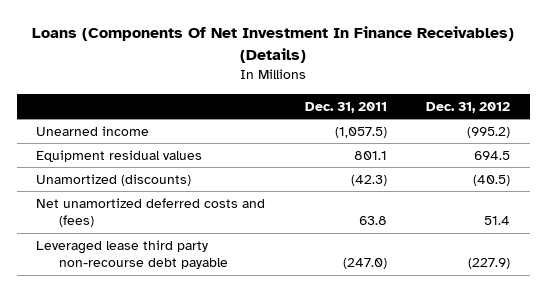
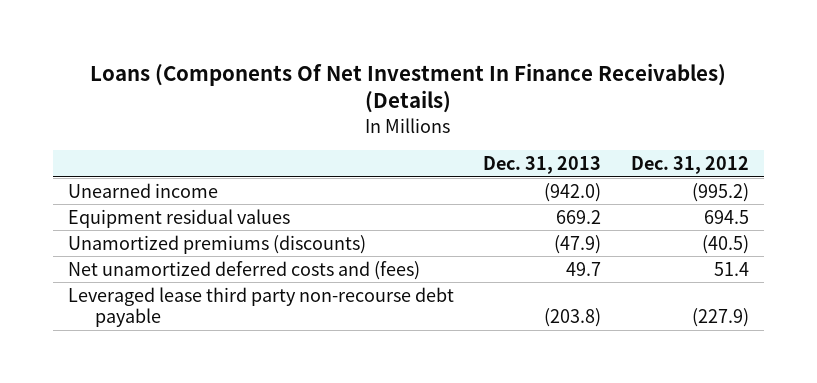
- | Dec. 31, 2011 | Dec. 31, 2012
+ | Dec. 31, 2013 | Dec. 31, 2012
- Unamortized (discounts) | (42.3) | (40.5)
+ Unamortized premiums (discounts) | (47.9) | (40.5)

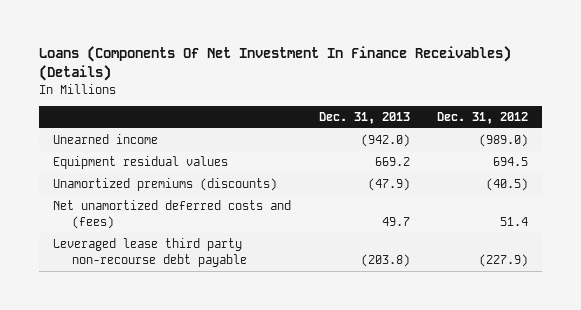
- Unearned income | (942.0) | (995.2)
+ Unearned income | (942.0) | (989.0)

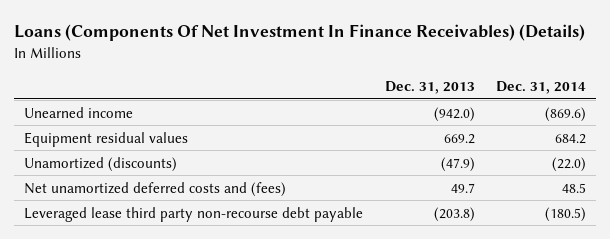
- | Dec. 31, 2013 | Dec. 31, 2012
+ | Dec. 31, 2013 | Dec. 31, 2014
- Unamortized premiums (discounts) | (47.9) | (40.5)
+ Unamortized (discounts) | (47.9) | (22.0)

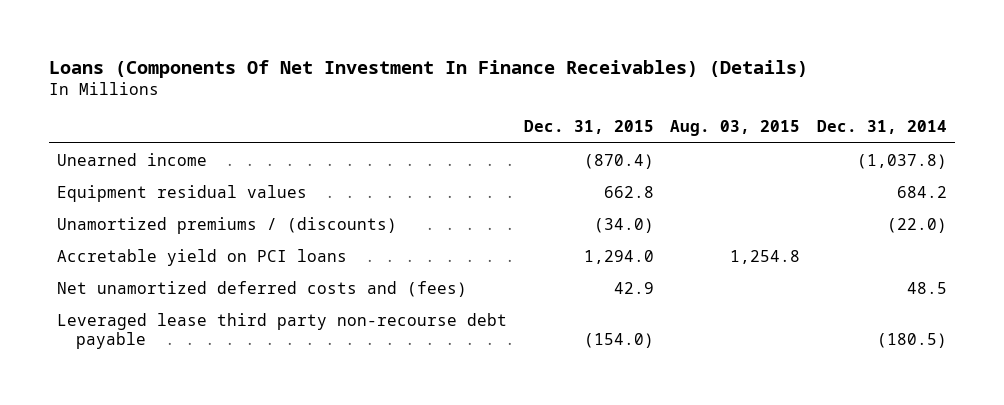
- | Dec. 31, 2013 | Dec. 31, 2014
+ | Dec. 31, 2015 | Aug. 03, 2015 | Dec. 31, 2014
- Unearned income | (942.0) | (869.6)
+ Unearned income | (870.4) | | (1,037.8)
- Unamortized (discounts) | (47.9) | (22.0)
+ Unamortized premiums / (discounts) | (34.0) | | (22.0)
+ Accretable yield on PCI loans | 1,294.0 | 1,254.8 |

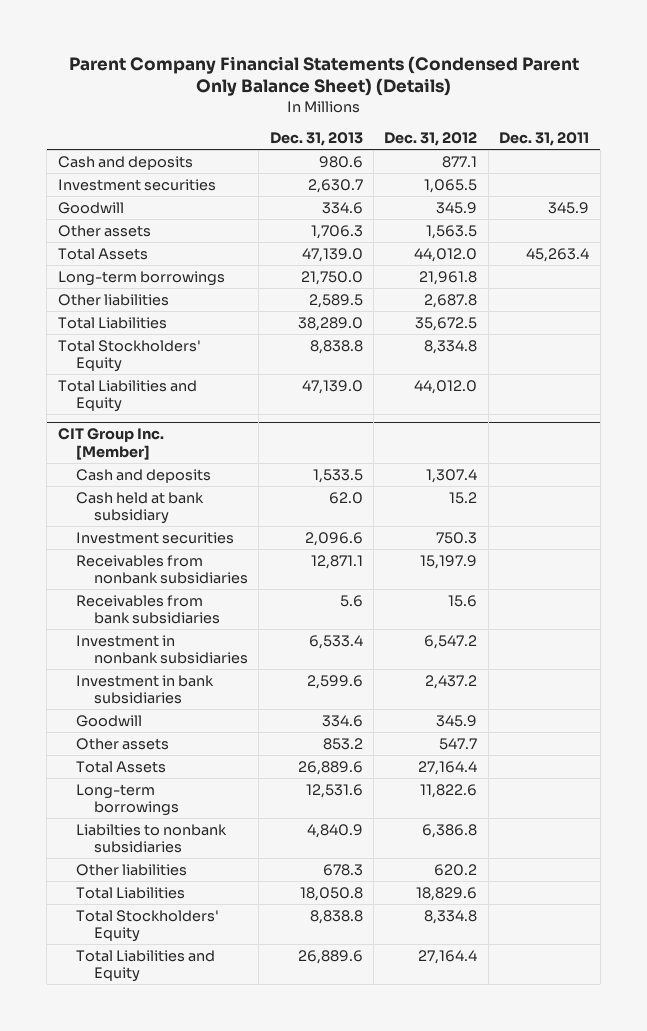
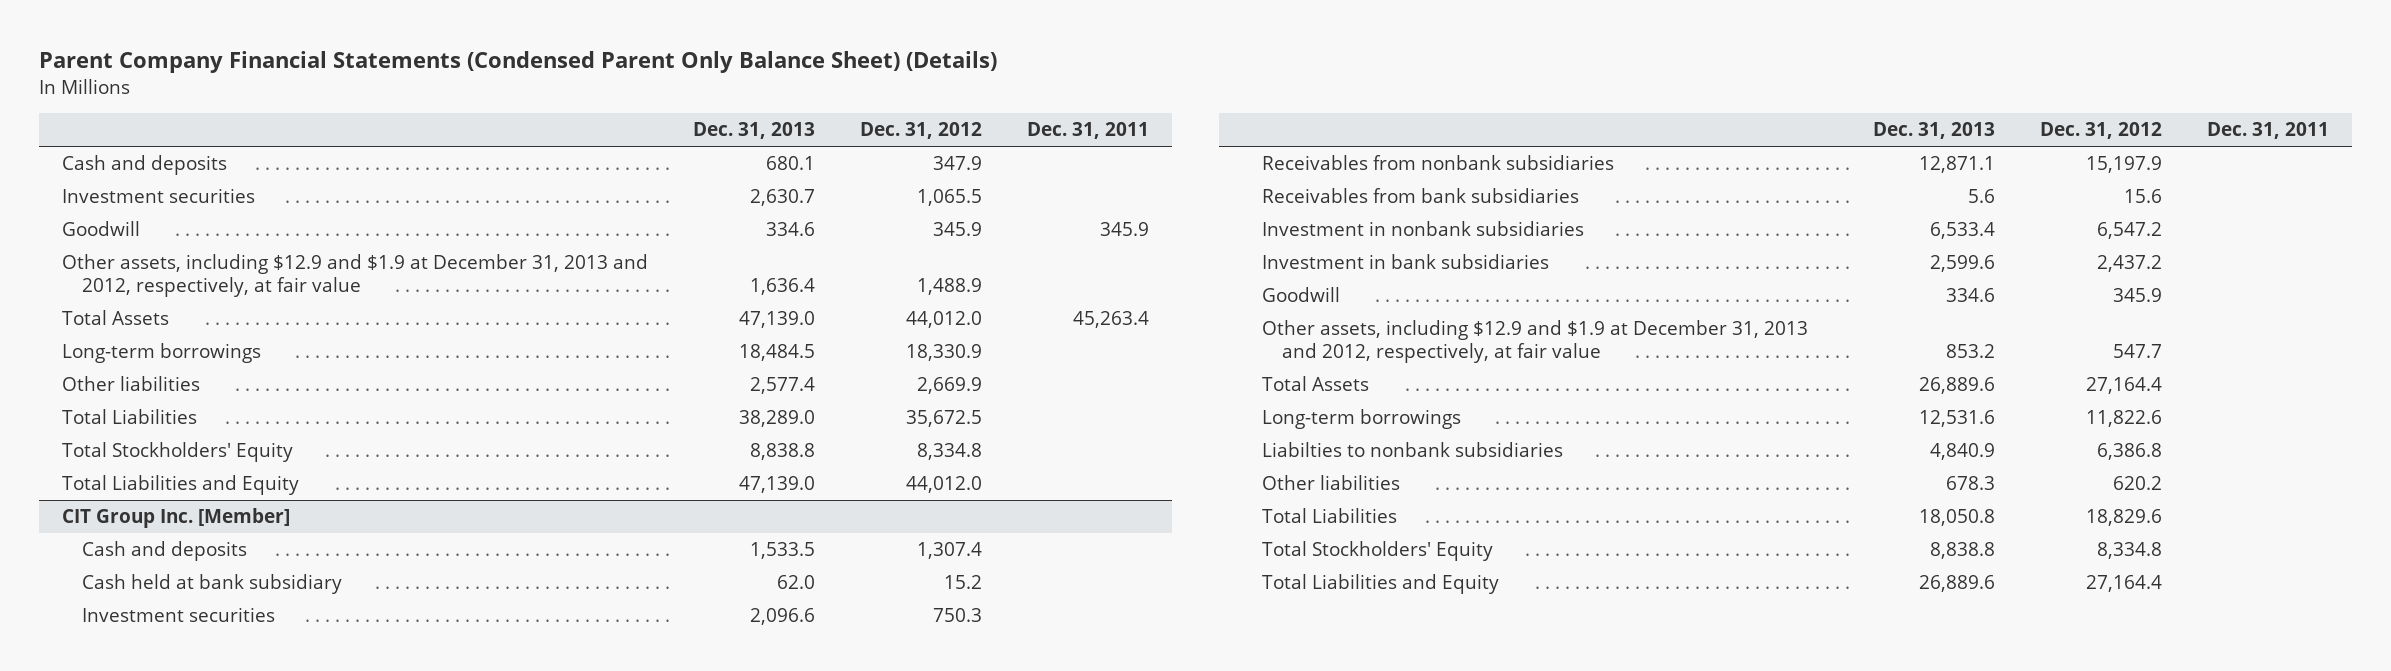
- Cash and deposits | 980.6 | 877.1 |
+ Cash and deposits | 680.1 | 347.9 |
- Other assets | 1,706.3 | 1,563.5 |
+ Other assets, including $12.9 and $1.9 at December 31, 2013 and 2012, respectively, at fair value | 1,636.4 | 1,488.9 |
- Long-term borrowings | 21,750.0 | 21,961.8 |
- Other liabilities | 2,589.5 | 2,687.8 |
+ Long-term borrowings | 18,484.5 | 18,330.9 |
+ Other liabilities | 2,577.4 | 2,669.9 |
@ CIT Group Inc. [Member]
- Other assets | 853.2 | 547.7 |
+ Other assets, including $12.9 and $1.9 at December 31, 2013 and 2012, respectively, at fair value | 853.2 | 547.7 |

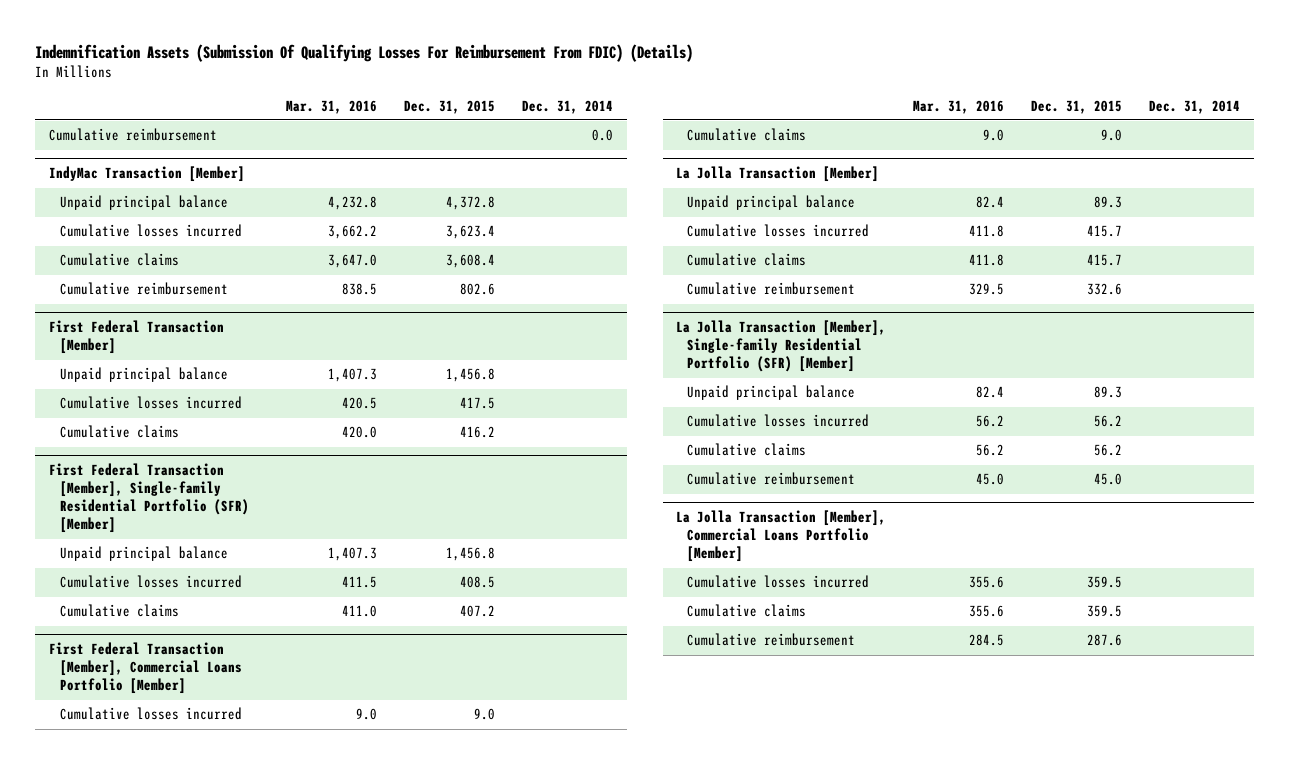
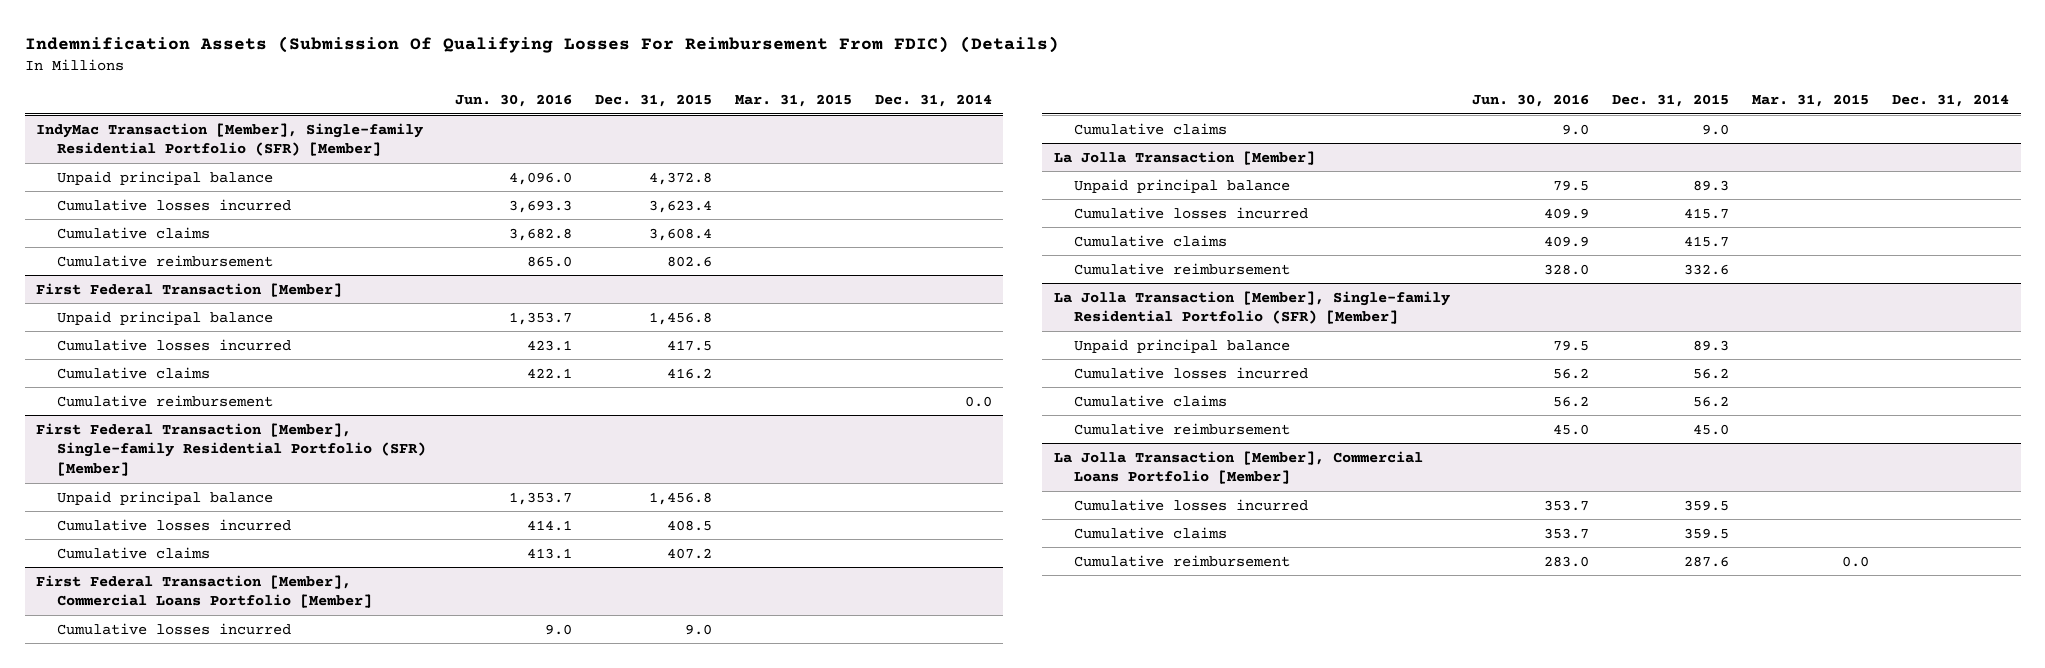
- | Mar. 31, 2016 | Dec. 31, 2015 | Dec. 31, 2014
+ | Jun. 30, 2016 | Dec. 31, 2015 | Mar. 31, 2015 | Dec. 31, 2014
- Cumulative reimbursement | | | 0.0
- IndyMac Transaction [Member]
+ IndyMac Transaction [Member], Single-family Residential Portfolio (SFR) [Member]
@ First Federal Transaction [Member]
+ Cumulative reimbursement | | | | 0.0

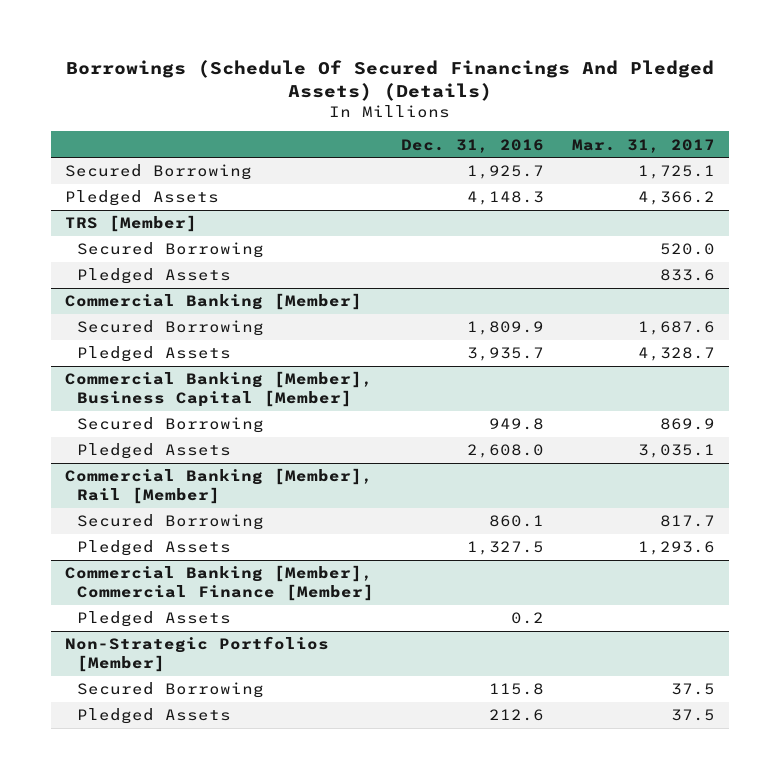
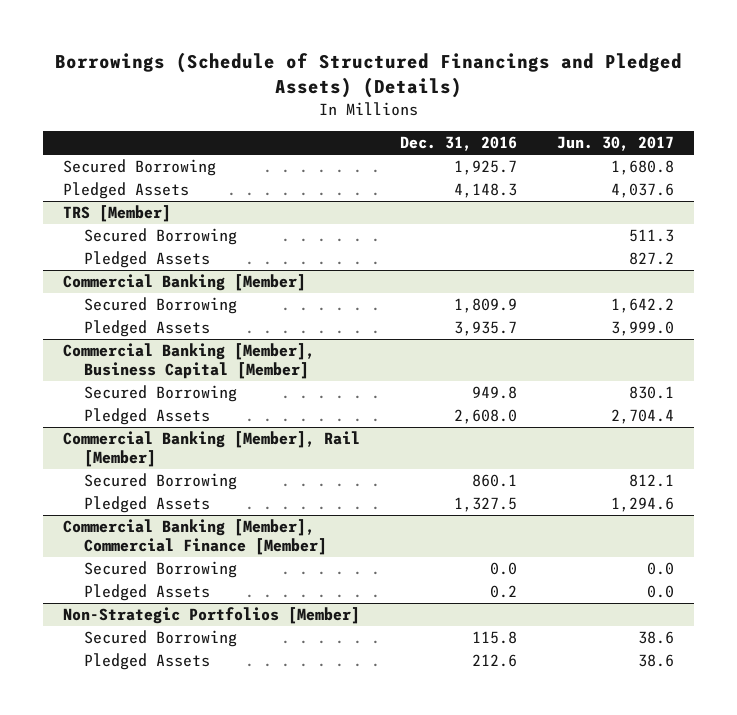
- Borrowings (Schedule Of Secured Financings And Pledged Assets) (Details)
+ Borrowings (Schedule of Structured Financings and Pledged Assets) (Details)
- | Dec. 31, 2016 | Mar. 31, 2017
+ | Dec. 31, 2016 | Jun. 30, 2017
@ Commercial Banking [Member], Commercial Finance [Member]
+ Secured Borrowing | 0.0 | 0.0

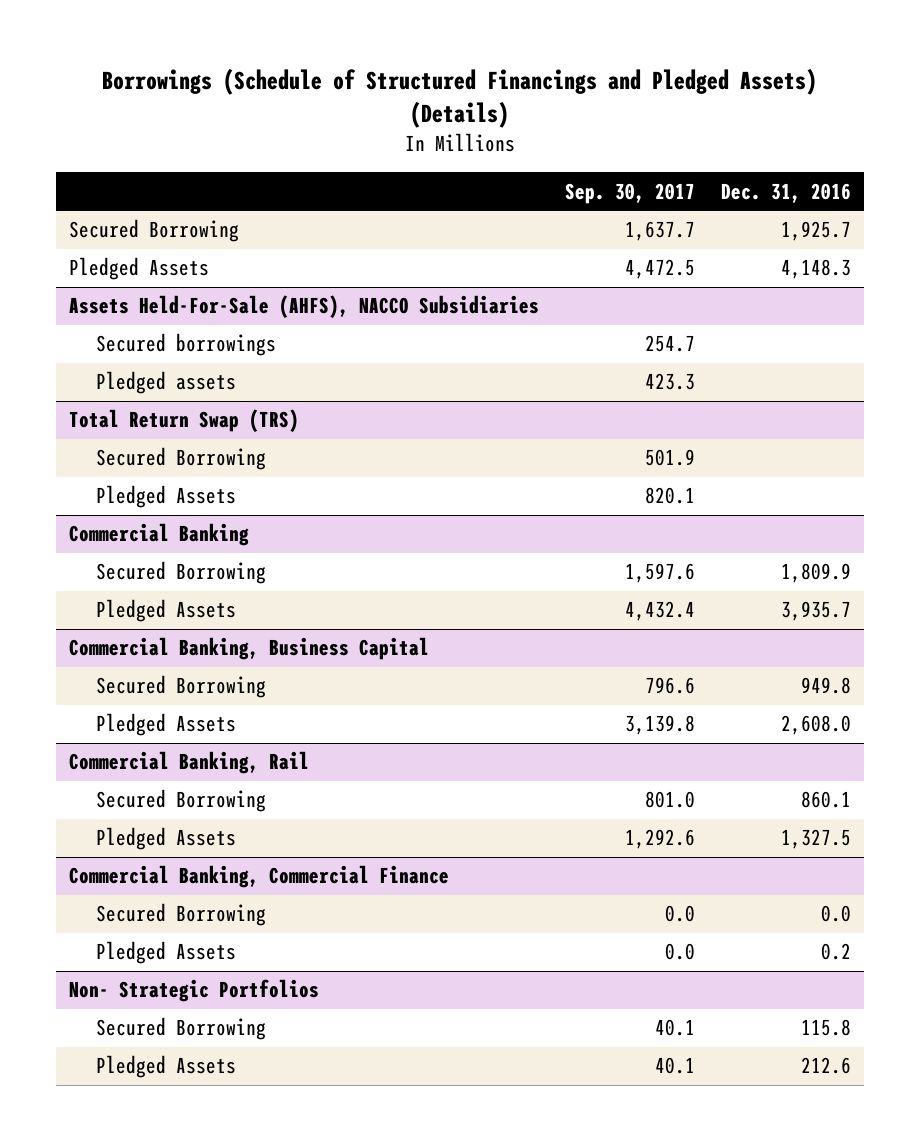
- | Dec. 31, 2016 | Jun. 30, 2017
+ | Sep. 30, 2017 | Dec. 31, 2016
- TRS [Member]
+ Assets Held-For-Sale (AHFS), NACCO Subsidiaries
+ Secured borrowings | 254.7 |
+ Pledged assets | 423.3 |
+ Total Return Swap (TRS)
- Commercial Banking [Member]
+ Commercial Banking
- Commercial Banking [Member], Business Capital [Member]
+ Commercial Banking, Business Capital
- Commercial Banking [Member], Rail [Member]
+ Commercial Banking, Rail
- Commercial Banking [Member], Commercial Finance [Member]
+ Commercial Banking, Commercial Finance
- Non-Strategic Portfolios [Member]
+ Non- Strategic Portfolios

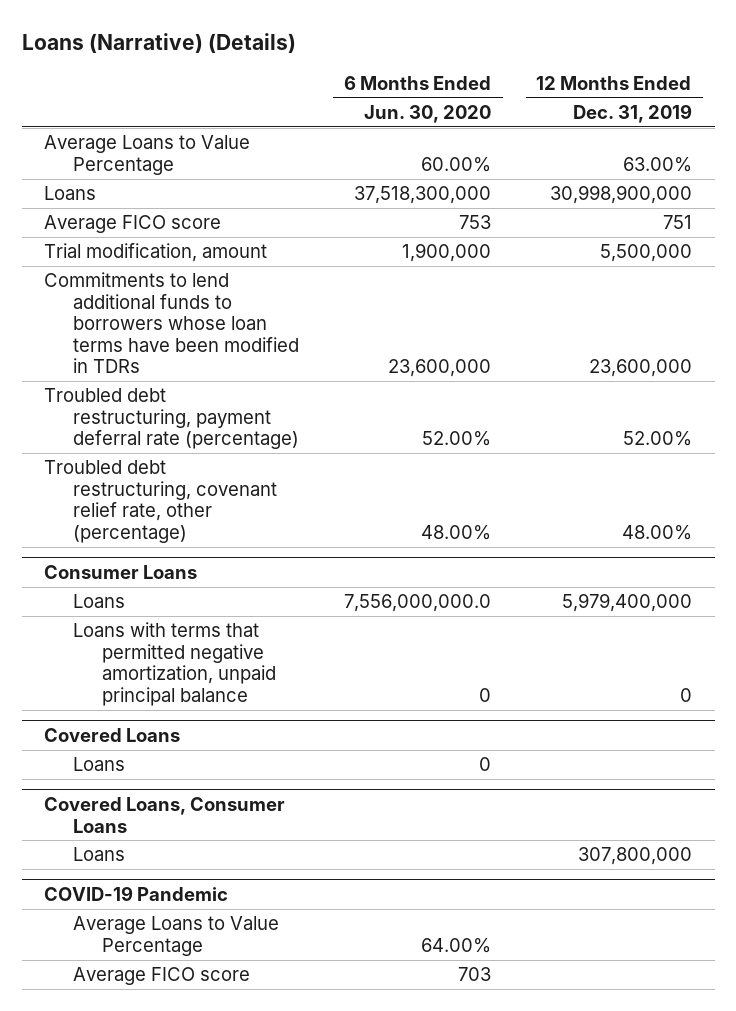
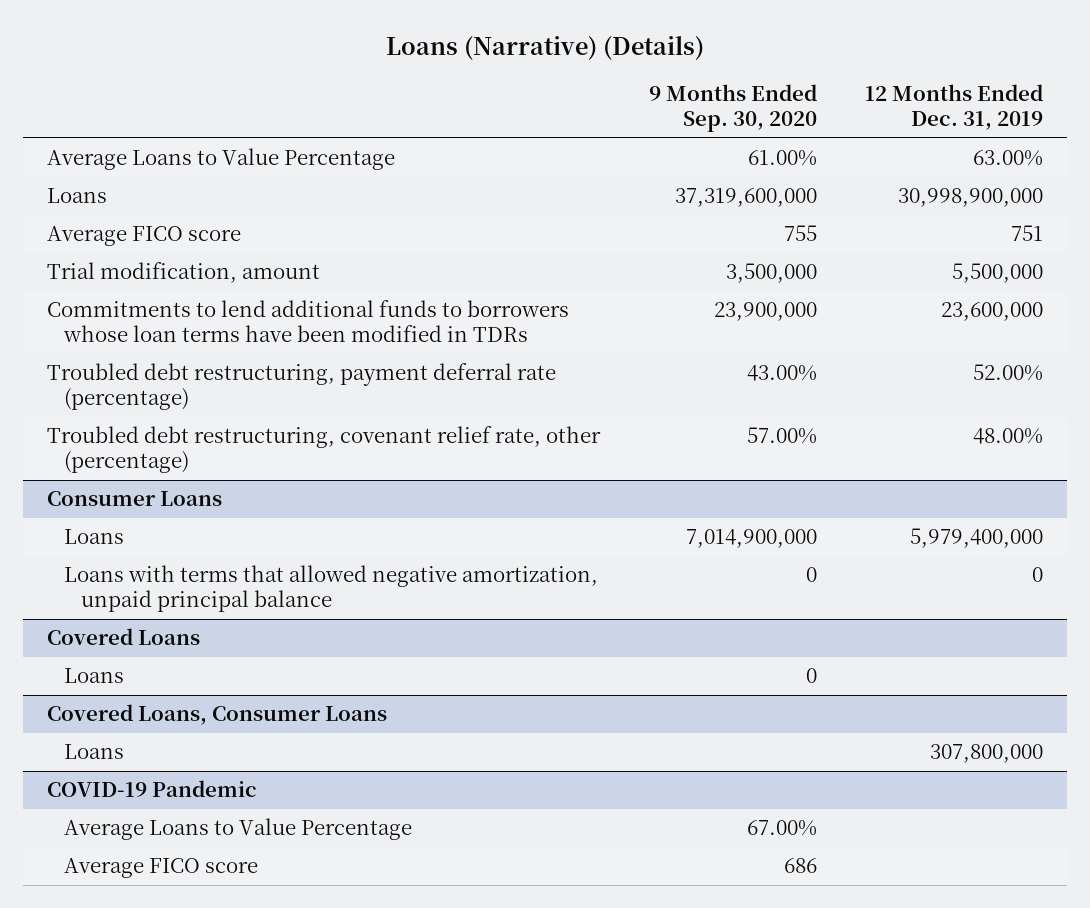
- | 6 Months Ended Jun. 30, 2020 | 12 Months Ended Dec. 31, 2019
+ | 9 Months Ended Sep. 30, 2020 | 12 Months Ended Dec. 31, 2019
@ Consumer Loans
- Loans with terms that permitted negative amortization, unpaid principal balance | 0 | 0
+ Loans with terms that allowed negative amortization, unpaid principal balance | 0 | 0

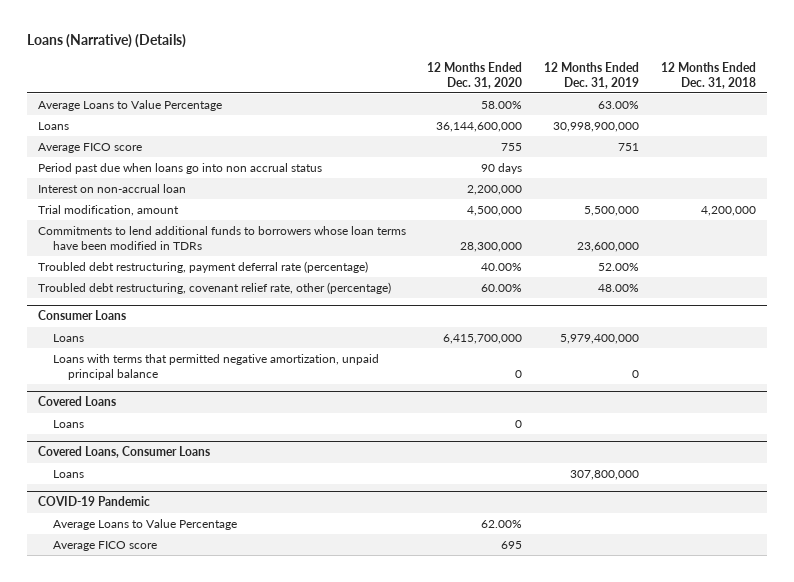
- | 9 Months Ended Sep. 30, 2020 | 12 Months Ended Dec. 31, 2019
+ | 12 Months Ended Dec. 31, 2020 | 12 Months Ended Dec. 31, 2019 | 12 Months Ended Dec. 31, 2018
+ Period past due when loans go into non accrual status | 90 days | |
+ Interest on non-accrual loan | 2,200,000 | |
@ Consumer Loans
- Loans with terms that allowed negative amortization, unpaid principal balance | 0 | 0
+ Loans with terms that permitted negative amortization, unpaid principal balance | 0 | 0 |

